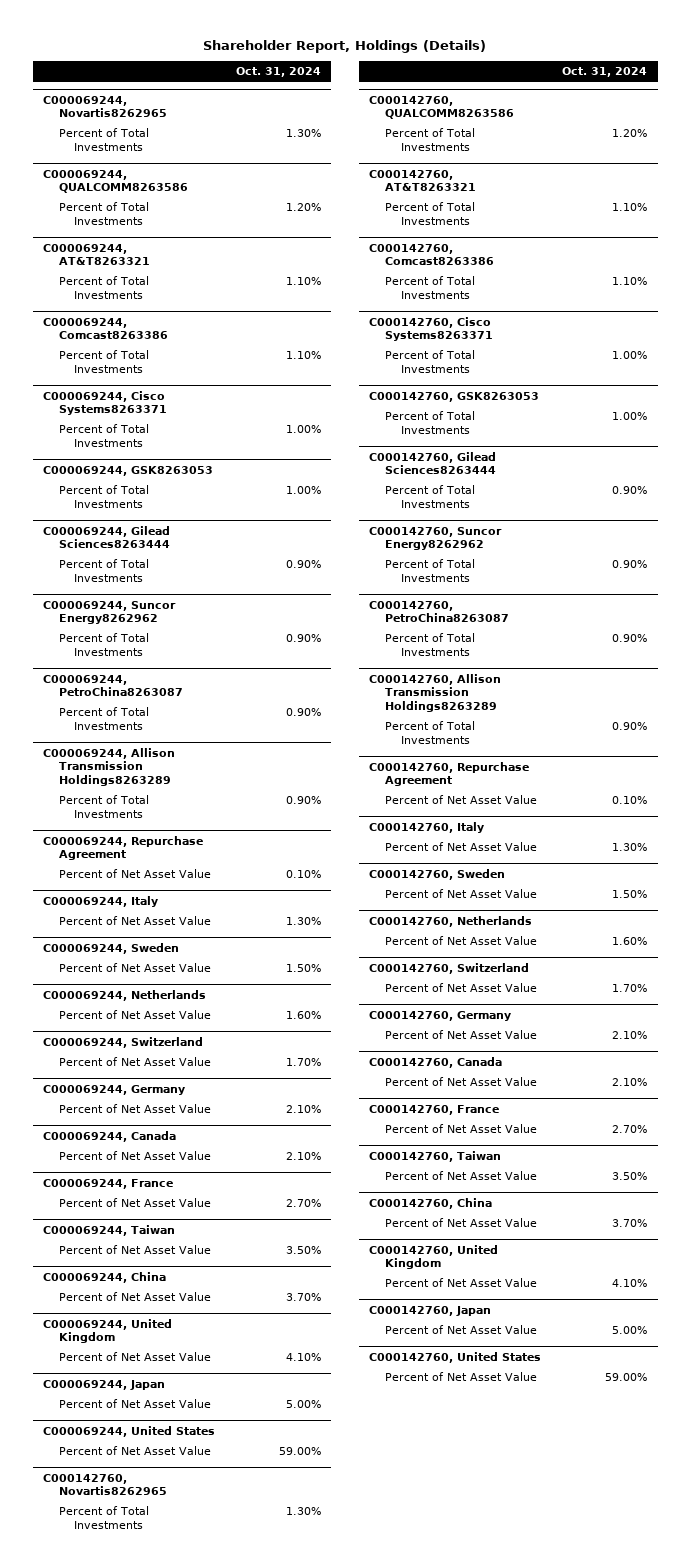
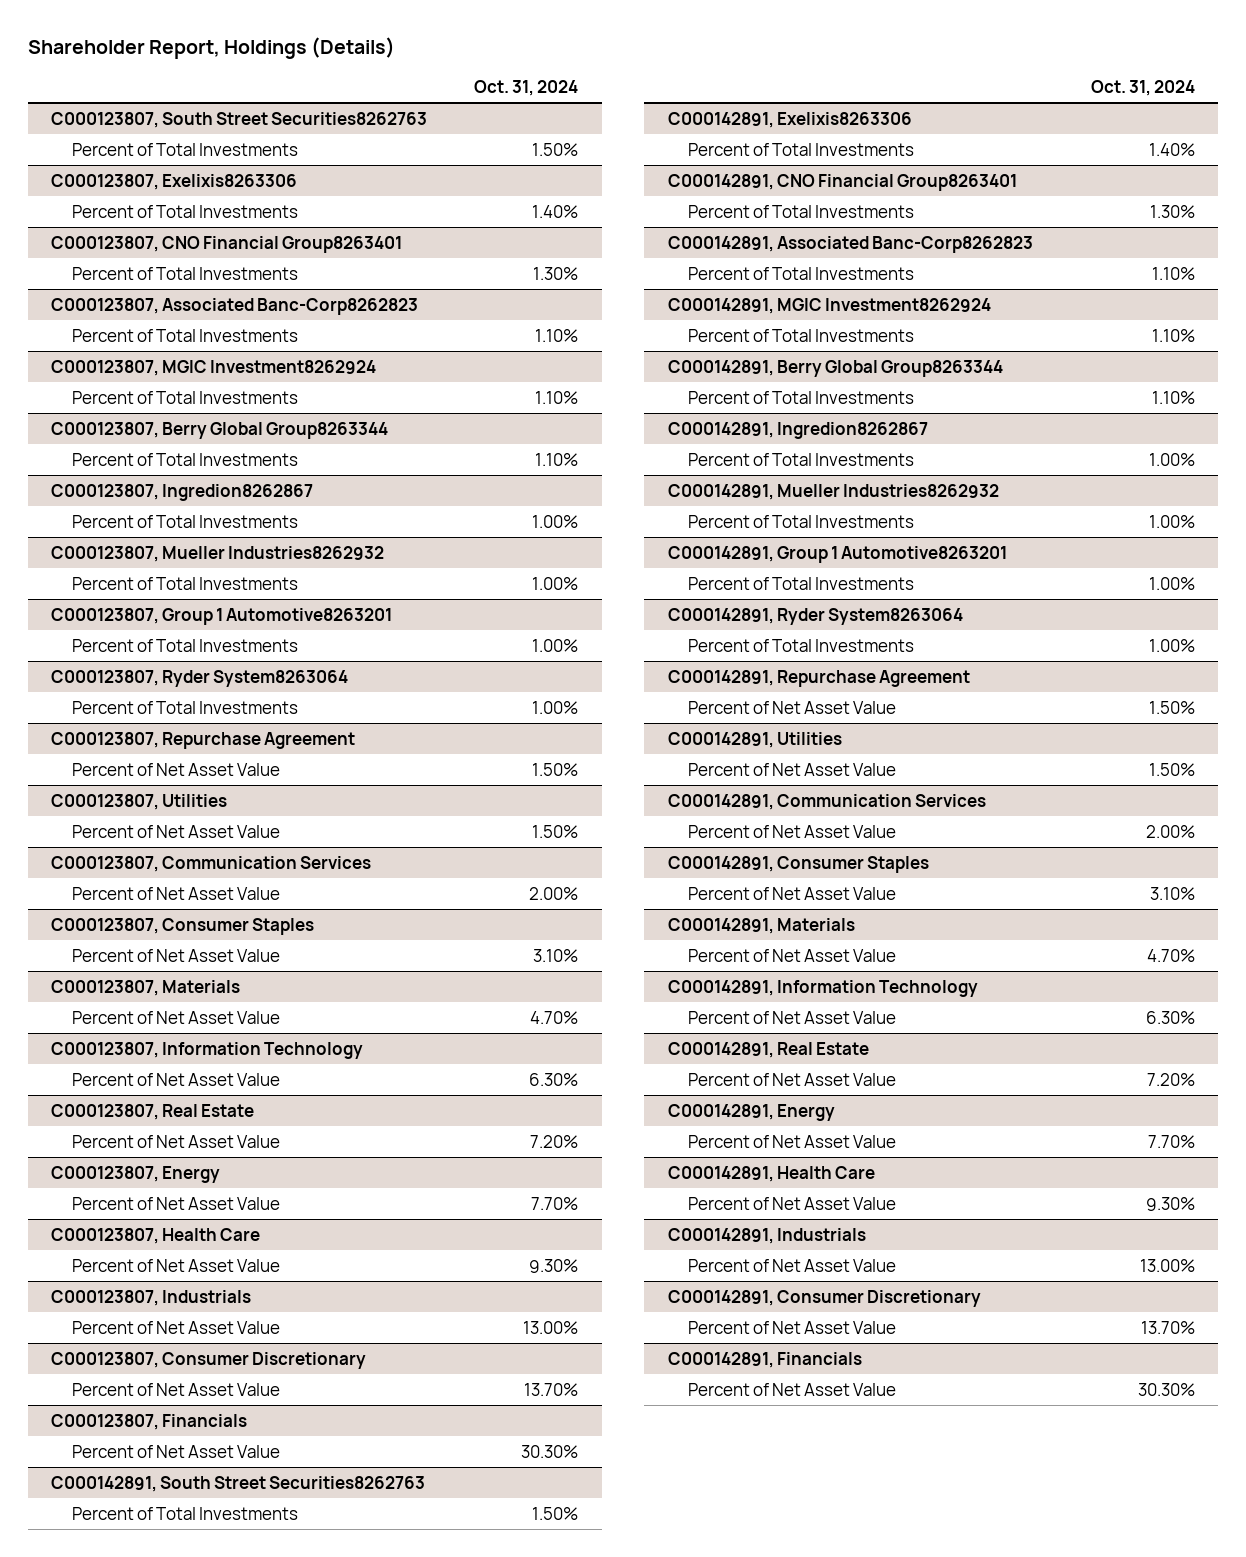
- C000069244, Novartis8262965
+ C000123807, South Street Securities8262763
+ Percent of Total Investments | 1.50%
+ C000123807, Exelixis8263306
+ Percent of Total Investments | 1.40%
+ C000123807, CNO Financial Group8263401
- C000069244, QUALCOMM8263586
- Percent of Total Investments | 1.20%
- C000069244, AT&T8263321
+ C000123807, Associated Banc-Corp8262823
- C000069244, Comcast8263386
+ C000123807, MGIC Investment8262924
- C000069244, Cisco Systems8263371
+ C000123807, Berry Global Group8263344
+ Percent of Total Investments | 1.10%
+ C000123807, Ingredion8262867
- C000069244, GSK8263053
+ C000123807, Mueller Industries8262932
- C000069244, Gilead Sciences8263444
- Percent of Total Investments | 0.90%
- C000069244, Suncor Energy8262962
- Percent of Total Investments | 0.90%
- C000069244, PetroChina8263087
- Percent of Total Investments | 0.90%
- C000069244, Allison Transmission Holdings8263289
- Percent of Total Investments | 0.90%
- C000069244, Repurchase Agreement
- Percent of Net Asset Value | 0.10%
- C000069244, Italy
- Percent of Net Asset Value | 1.30%
- C000069244, Sweden
+ C000123807, Group 1 Automotive8263201
+ Percent of Total Investments | 1.00%
+ C000123807, Ryder System8263064
+ Percent of Total Investments | 1.00%
+ C000123807, Repurchase Agreement
- C000069244, Netherlands
- Percent of Net Asset Value | 1.60%
- C000069244, Switzerland
- Percent of Net Asset Value | 1.70%
- C000069244, Germany
- Percent of Net Asset Value | 2.10%
- C000069244, Canada
- Percent of Net Asset Value | 2.10%
- C000069244, France
- Percent of Net Asset Value | 2.70%
- C000069244, Taiwan
- Percent of Net Asset Value | 3.50%
- C000069244, China
- Percent of Net Asset Value | 3.70%
- C000069244, United Kingdom
- Percent of Net Asset Value | 4.10%
- C000069244, Japan
- Percent of Net Asset Value | 5.00%
- C000069244, United States
- Percent of Net Asset Value | 59.00%
- C000142760, Novartis8262965
+ C000123807, Utilities
+ Percent of Net Asset Value | 1.50%
+ C000123807, Communication Services
+ Percent of Net Asset Value | 2.00%
+ C000123807, Consumer Staples
+ Percent of Net Asset Value | 3.10%
+ C000123807, Materials
+ Percent of Net Asset Value | 4.70%
+ C000123807, Information Technology
+ Percent of Net Asset Value | 6.30%
+ C000123807, Real Estate
+ Percent of Net Asset Value | 7.20%
+ C000123807, Energy
+ Percent of Net Asset Value | 7.70%
+ C000123807, Health Care
+ Percent of Net Asset Value | 9.30%
+ C000123807, Industrials
+ Percent of Net Asset Value | 13.00%
+ C000123807, Consumer Discretionary
+ Percent of Net Asset Value | 13.70%
+ C000123807, Financials
+ Percent of Net Asset Value | 30.30%
+ C000142891, South Street Securities8262763
+ Percent of Total Investments | 1.50%
+ C000142891, Exelixis8263306
+ Percent of Total Investments | 1.40%
+ C000142891, CNO Financial Group8263401
- C000142760, QUALCOMM8263586
- Percent of Total Investments | 1.20%
- C000142760, AT&T8263321
+ C000142891, Associated Banc-Corp8262823
- C000142760, Comcast8263386
+ C000142891, MGIC Investment8262924
- C000142760, Cisco Systems8263371
+ C000142891, Berry Global Group8263344
+ Percent of Total Investments | 1.10%
+ C000142891, Ingredion8262867
- C000142760, GSK8263053
+ C000142891, Mueller Industries8262932
- C000142760, Gilead Sciences8263444
- Percent of Total Investments | 0.90%
- C000142760, Suncor Energy8262962
- Percent of Total Investments | 0.90%
- C000142760, PetroChina8263087
- Percent of Total Investments | 0.90%
- C000142760, Allison Transmission Holdings8263289
- Percent of Total Investments | 0.90%
- C000142760, Repurchase Agreement
- Percent of Net Asset Value | 0.10%
- C000142760, Italy
- Percent of Net Asset Value | 1.30%
- C000142760, Sweden
+ C000142891, Group 1 Automotive8263201
+ Percent of Total Investments | 1.00%
+ C000142891, Ryder System8263064
+ Percent of Total Investments | 1.00%
+ C000142891, Repurchase Agreement
- C000142760, Netherlands
- Percent of Net Asset Value | 1.60%
- C000142760, Switzerland
- Percent of Net Asset Value | 1.70%
- C000142760, Germany
- Percent of Net Asset Value | 2.10%
- C000142760, Canada
- Percent of Net Asset Value | 2.10%
- C000142760, France
- Percent of Net Asset Value | 2.70%
- C000142760, Taiwan
- Percent of Net Asset Value | 3.50%
- C000142760, China
- Percent of Net Asset Value | 3.70%
- C000142760, United Kingdom
- Percent of Net Asset Value | 4.10%
- C000142760, Japan
- Percent of Net Asset Value | 5.00%
- C000142760, United States
- Percent of Net Asset Value | 59.00%
+ C000142891, Utilities
+ Percent of Net Asset Value | 1.50%
+ C000142891, Communication Services
+ Percent of Net Asset Value | 2.00%
+ C000142891, Consumer Staples
+ Percent of Net Asset Value | 3.10%
+ C000142891, Materials
+ Percent of Net Asset Value | 4.70%
+ C000142891, Information Technology
+ Percent of Net Asset Value | 6.30%
+ C000142891, Real Estate
+ Percent of Net Asset Value | 7.20%
+ C000142891, Energy
+ Percent of Net Asset Value | 7.70%
+ C000142891, Health Care
+ Percent of Net Asset Value | 9.30%
+ C000142891, Industrials
+ Percent of Net Asset Value | 13.00%
+ C000142891, Consumer Discretionary
+ Percent of Net Asset Value | 13.70%
+ C000142891, Financials
+ Percent of Net Asset Value | 30.30%

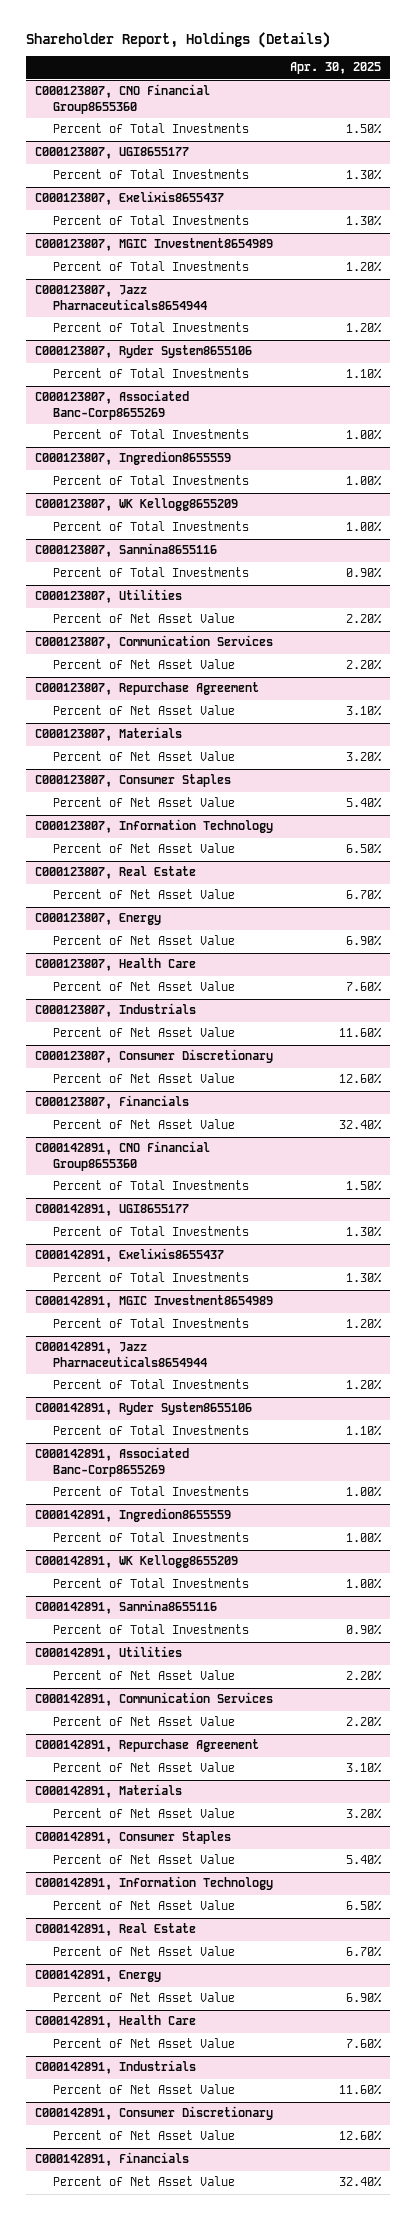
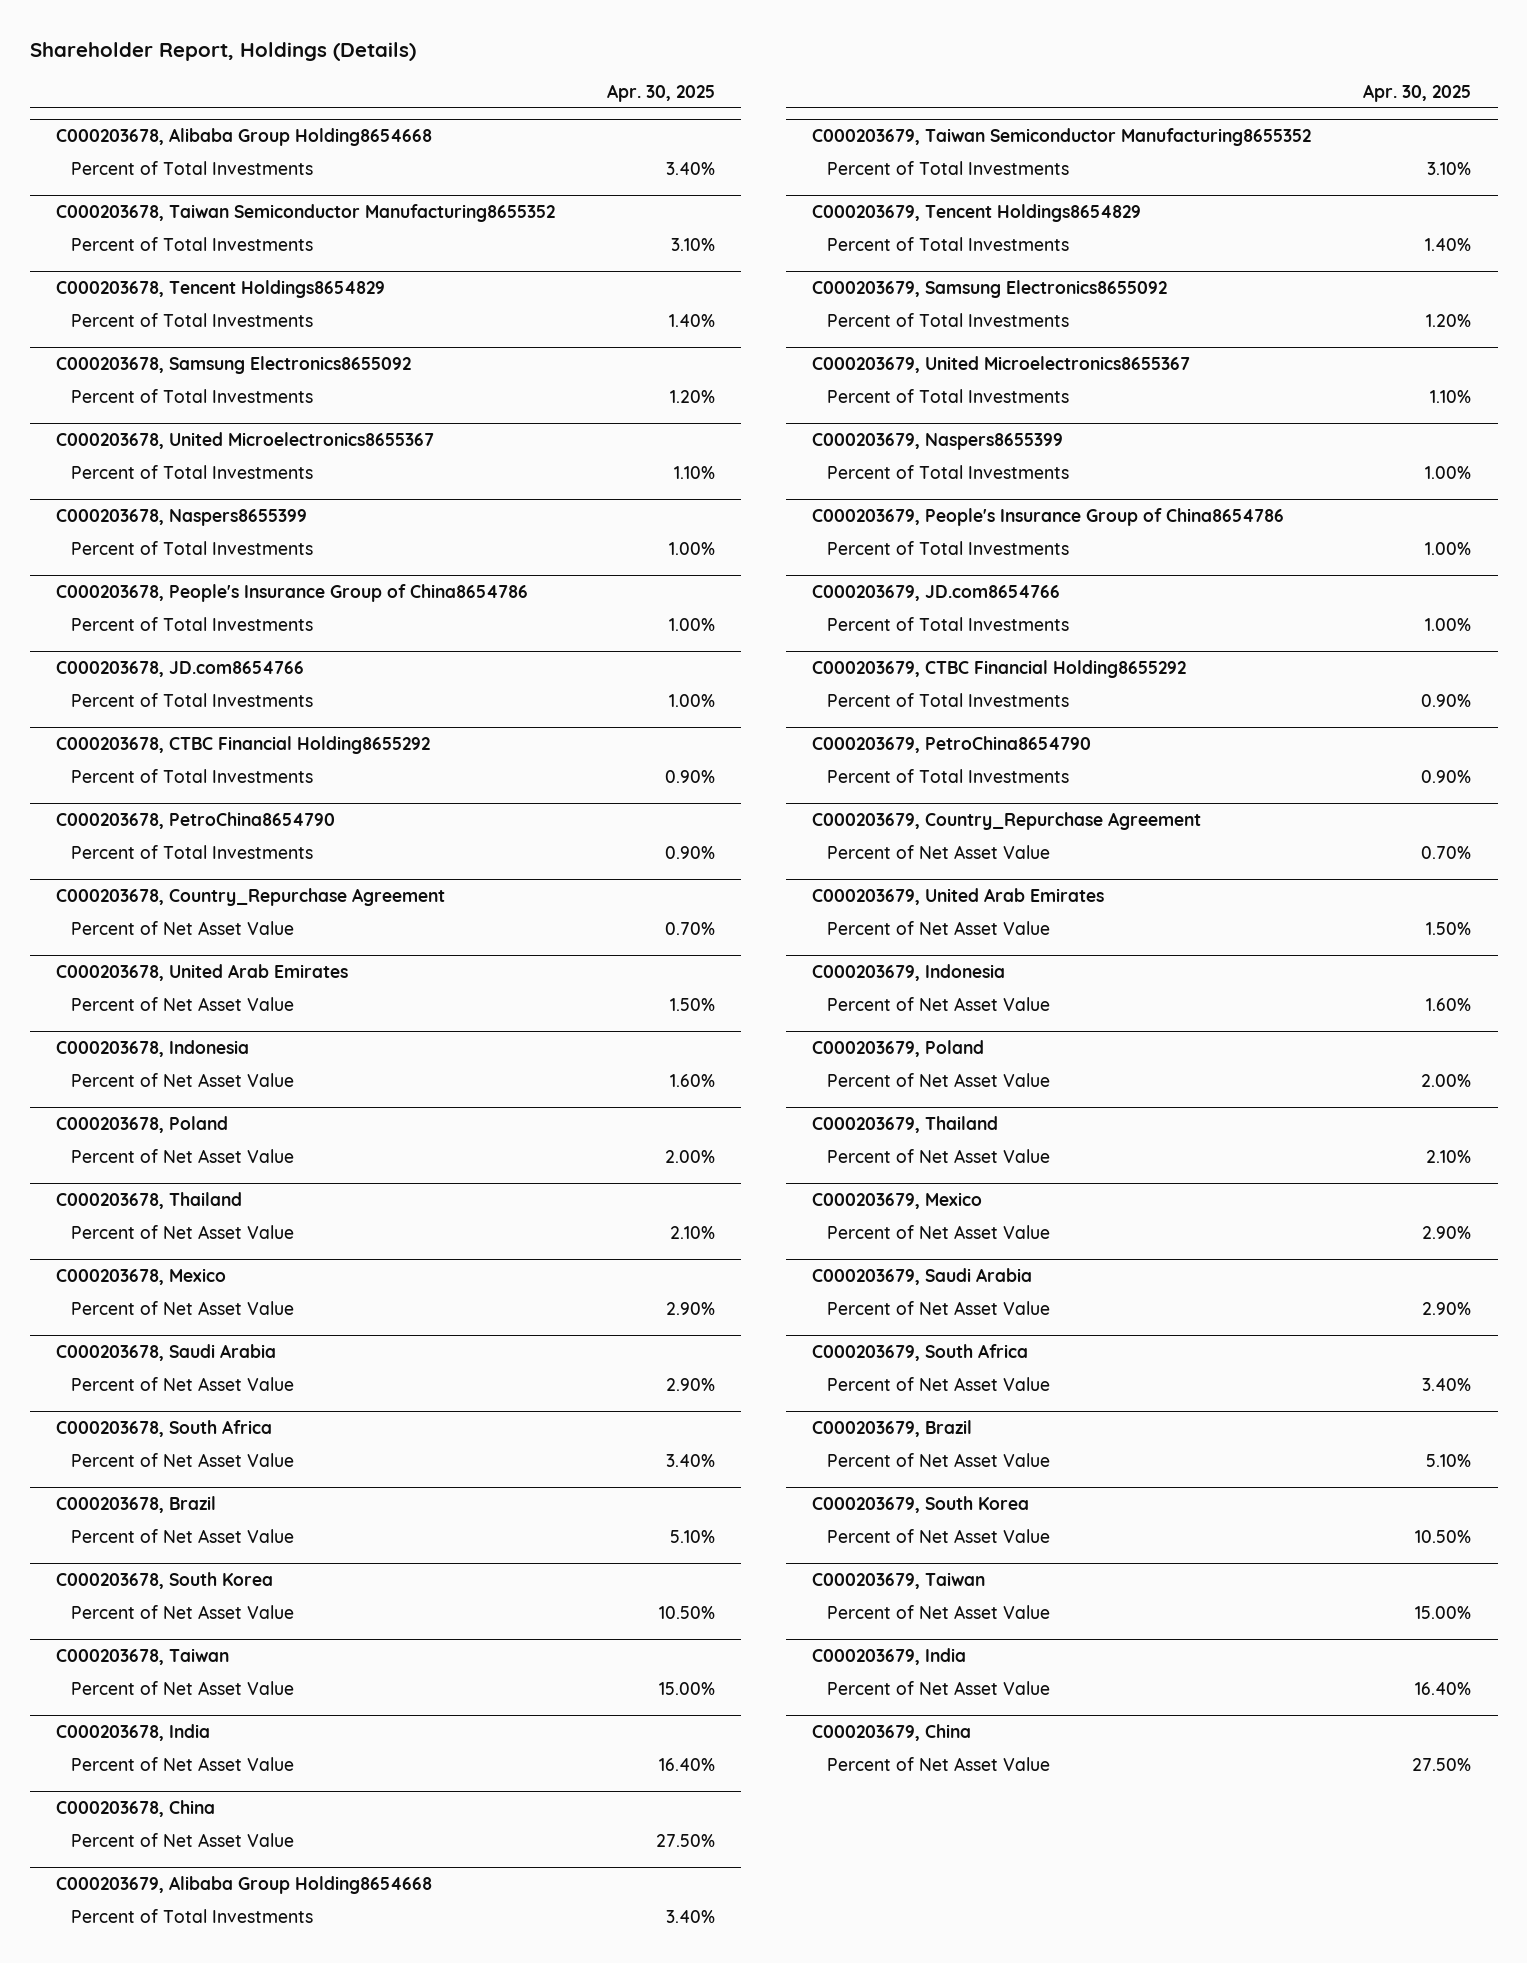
- C000123807, CNO Financial Group8655360
- Percent of Total Investments | 1.50%
- C000123807, UGI8655177
- Percent of Total Investments | 1.30%
- C000123807, Exelixis8655437
- Percent of Total Investments | 1.30%
- C000123807, MGIC Investment8654989
- Percent of Total Investments | 1.20%
- C000123807, Jazz Pharmaceuticals8654944
+ C000203678, Alibaba Group Holding8654668
+ Percent of Total Investments | 3.40%
+ C000203678, Taiwan Semiconductor Manufacturing8655352
+ Percent of Total Investments | 3.10%
+ C000203678, Tencent Holdings8654829
+ Percent of Total Investments | 1.40%
+ C000203678, Samsung Electronics8655092
- C000123807, Ryder System8655106
+ C000203678, United Microelectronics8655367
- C000123807, Associated Banc-Corp8655269
+ C000203678, Naspers8655399
- C000123807, Ingredion8655559
+ C000203678, People's Insurance Group of China8654786
- C000123807, WK Kellogg8655209
+ C000203678, JD.com8654766
- C000123807, Sanmina8655116
+ C000203678, CTBC Financial Holding8655292
- C000123807, Utilities
- Percent of Net Asset Value | 2.20%
- C000123807, Communication Services
- Percent of Net Asset Value | 2.20%
- C000123807, Repurchase Agreement
- Percent of Net Asset Value | 3.10%
- C000123807, Materials
- Percent of Net Asset Value | 3.20%
- C000123807, Consumer Staples
- Percent of Net Asset Value | 5.40%
- C000123807, Information Technology
- Percent of Net Asset Value | 6.50%
- C000123807, Real Estate
- Percent of Net Asset Value | 6.70%
- C000123807, Energy
- Percent of Net Asset Value | 6.90%
- C000123807, Health Care
- Percent of Net Asset Value | 7.60%
- C000123807, Industrials
- Percent of Net Asset Value | 11.60%
- C000123807, Consumer Discretionary
- Percent of Net Asset Value | 12.60%
- C000123807, Financials
- Percent of Net Asset Value | 32.40%
- C000142891, CNO Financial Group8655360
- Percent of Total Investments | 1.50%
- C000142891, UGI8655177
- Percent of Total Investments | 1.30%
- C000142891, Exelixis8655437
- Percent of Total Investments | 1.30%
- C000142891, MGIC Investment8654989
- Percent of Total Investments | 1.20%
- C000142891, Jazz Pharmaceuticals8654944
+ C000203678, PetroChina8654790
+ Percent of Total Investments | 0.90%
+ C000203678, Country_Repurchase Agreement
+ Percent of Net Asset Value | 0.70%
+ C000203678, United Arab Emirates
+ Percent of Net Asset Value | 1.50%
+ C000203678, Indonesia
+ Percent of Net Asset Value | 1.60%
+ C000203678, Poland
+ Percent of Net Asset Value | 2.00%
+ C000203678, Thailand
+ Percent of Net Asset Value | 2.10%
+ C000203678, Mexico
+ Percent of Net Asset Value | 2.90%
+ C000203678, Saudi Arabia
+ Percent of Net Asset Value | 2.90%
+ C000203678, South Africa
+ Percent of Net Asset Value | 3.40%
+ C000203678, Brazil
+ Percent of Net Asset Value | 5.10%
+ C000203678, South Korea
+ Percent of Net Asset Value | 10.50%
+ C000203678, Taiwan
+ Percent of Net Asset Value | 15.00%
+ C000203678, India
+ Percent of Net Asset Value | 16.40%
+ C000203678, China
+ Percent of Net Asset Value | 27.50%
+ C000203679, Alibaba Group Holding8654668
+ Percent of Total Investments | 3.40%
+ C000203679, Taiwan Semiconductor Manufacturing8655352
+ Percent of Total Investments | 3.10%
+ C000203679, Tencent Holdings8654829
+ Percent of Total Investments | 1.40%
+ C000203679, Samsung Electronics8655092
- C000142891, Ryder System8655106
+ C000203679, United Microelectronics8655367
- C000142891, Associated Banc-Corp8655269
+ C000203679, Naspers8655399
- C000142891, Ingredion8655559
+ C000203679, People's Insurance Group of China8654786
- C000142891, WK Kellogg8655209
+ C000203679, JD.com8654766
- C000142891, Sanmina8655116
+ C000203679, CTBC Financial Holding8655292
- C000142891, Utilities
- Percent of Net Asset Value | 2.20%
- C000142891, Communication Services
- Percent of Net Asset Value | 2.20%
- C000142891, Repurchase Agreement
- Percent of Net Asset Value | 3.10%
- C000142891, Materials
- Percent of Net Asset Value | 3.20%
- C000142891, Consumer Staples
- Percent of Net Asset Value | 5.40%
- C000142891, Information Technology
- Percent of Net Asset Value | 6.50%
- C000142891, Real Estate
- Percent of Net Asset Value | 6.70%
- C000142891, Energy
- Percent of Net Asset Value | 6.90%
- C000142891, Health Care
- Percent of Net Asset Value | 7.60%
- C000142891, Industrials
- Percent of Net Asset Value | 11.60%
- C000142891, Consumer Discretionary
- Percent of Net Asset Value | 12.60%
- C000142891, Financials
- Percent of Net Asset Value | 32.40%
+ C000203679, PetroChina8654790
+ Percent of Total Investments | 0.90%
+ C000203679, Country_Repurchase Agreement
+ Percent of Net Asset Value | 0.70%
+ C000203679, United Arab Emirates
+ Percent of Net Asset Value | 1.50%
+ C000203679, Indonesia
+ Percent of Net Asset Value | 1.60%
+ C000203679, Poland
+ Percent of Net Asset Value | 2.00%
+ C000203679, Thailand
+ Percent of Net Asset Value | 2.10%
+ C000203679, Mexico
+ Percent of Net Asset Value | 2.90%
+ C000203679, Saudi Arabia
+ Percent of Net Asset Value | 2.90%
+ C000203679, South Africa
+ Percent of Net Asset Value | 3.40%
+ C000203679, Brazil
+ Percent of Net Asset Value | 5.10%
+ C000203679, South Korea
+ Percent of Net Asset Value | 10.50%
+ C000203679, Taiwan
+ Percent of Net Asset Value | 15.00%
+ C000203679, India
+ Percent of Net Asset Value | 16.40%
+ C000203679, China
+ Percent of Net Asset Value | 27.50%

